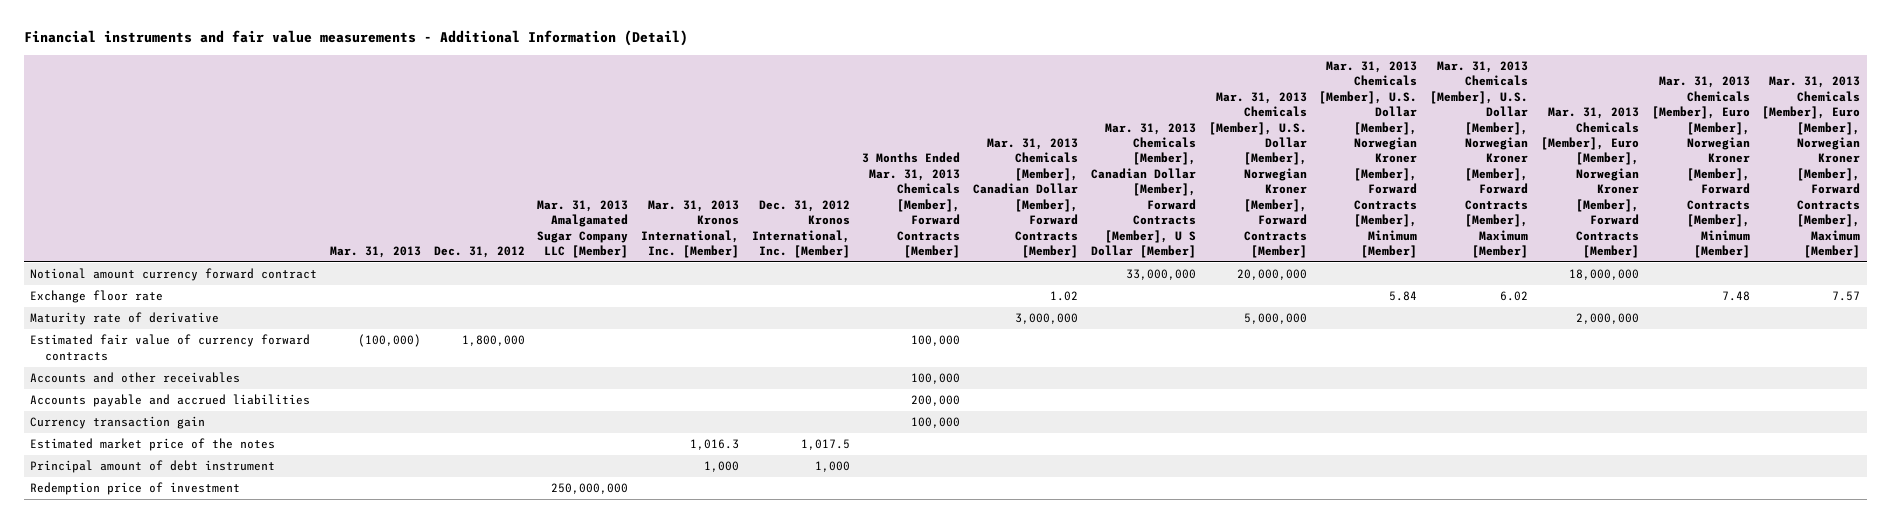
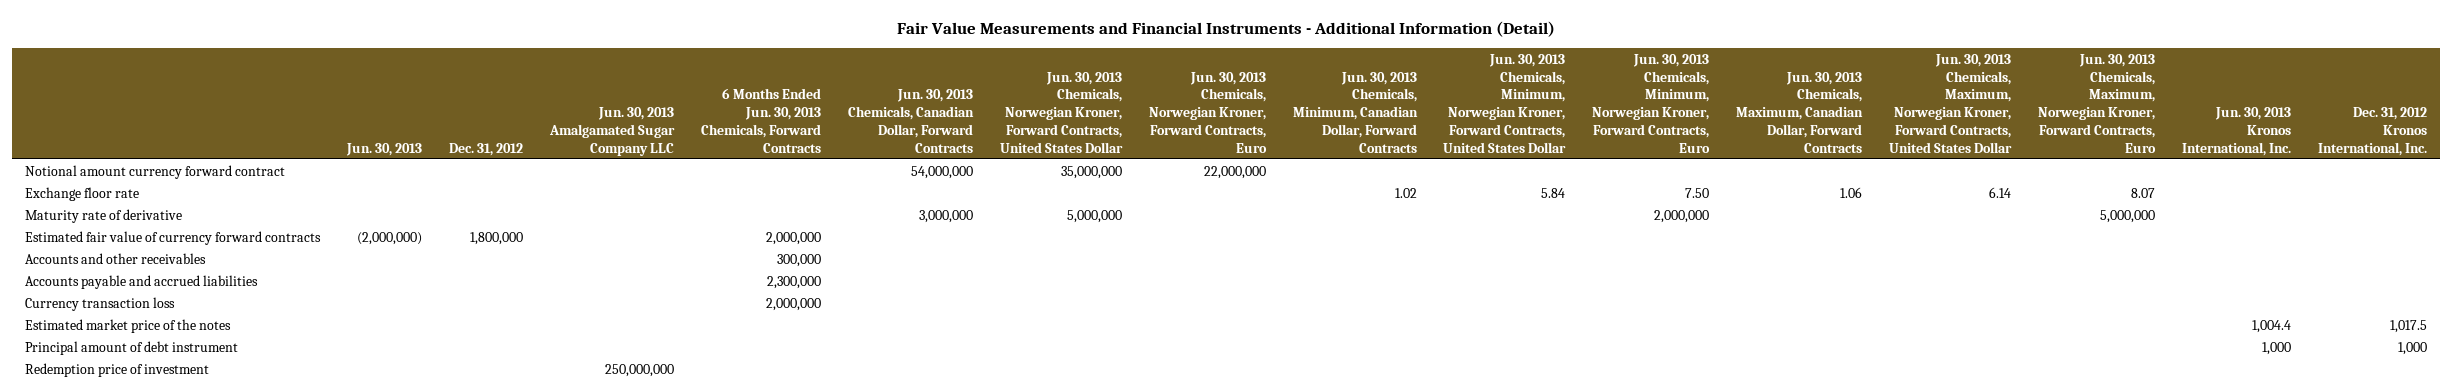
- Financial instruments and fair value measurements - Additional Information (Detail)
+ Fair Value Measurements and Financial Instruments - Additional Information (Detail)
- | Mar. 31, 2013 | Dec. 31, 2012 | Mar. 31, 2013 Amalgamated Sugar Company LLC [Member] | Mar. 31, 2013 Kronos International, Inc. [Member] | Dec. 31, 2012 Kronos International, Inc. [Member] | 3 Months Ended Mar. 31, 2013 Chemicals [Member], Forward Contracts [Member] | Mar. 31, 2013 Chemicals [Member], Canadian Dollar [Member], Forward Contracts [Member] | Mar. 31, 2013 Chemicals [Member], Canadian Dollar [Member], Forward Contracts [Member], U S Dollar [Member] | Mar. 31, 2013 Chemicals [Member], U.S. Dollar [Member], Norwegian Kroner [Member], Forward Contracts [Member] | Mar. 31, 2013 Chemicals [Member], U.S. Dollar [Member], Norwegian Kroner [Member], Forward Contracts [Member], Minimum [Member] | Mar. 31, 2013 Chemicals [Member], U.S. Dollar [Member], Norwegian Kroner [Member], Forward Contracts [Member], Maximum [Member] | Mar. 31, 2013 Chemicals [Member], Euro [Member], Norwegian Kroner [Member], Forward Contracts [Member] | Mar. 31, 2013 Chemicals [Member], Euro [Member], Norwegian Kroner [Member], Forward Contracts [Member], Minimum [Member] | Mar. 31, 2013 Chemicals [Member], Euro [Member], Norwegian Kroner [Member], Forward Contracts [Member], Maximum [Member]
+ | Jun. 30, 2013 | Dec. 31, 2012 | Jun. 30, 2013 Amalgamated Sugar Company LLC | 6 Months Ended Jun. 30, 2013 Chemicals, Forward Contracts | Jun. 30, 2013 Chemicals, Canadian Dollar, Forward Contracts | Jun. 30, 2013 Chemicals, Norwegian Kroner, Forward Contracts, United States Dollar | Jun. 30, 2013 Chemicals, Norwegian Kroner, Forward Contracts, Euro | Jun. 30, 2013 Chemicals, Minimum, Canadian Dollar, Forward Contracts | Jun. 30, 2013 Chemicals, Minimum, Norwegian Kroner, Forward Contracts, United States Dollar | Jun. 30, 2013 Chemicals, Minimum, Norwegian Kroner, Forward Contracts, Euro | Jun. 30, 2013 Chemicals, Maximum, Canadian Dollar, Forward Contracts | Jun. 30, 2013 Chemicals, Maximum, Norwegian Kroner, Forward Contracts, United States Dollar | Jun. 30, 2013 Chemicals, Maximum, Norwegian Kroner, Forward Contracts, Euro | Jun. 30, 2013 Kronos International, Inc. | Dec. 31, 2012 Kronos International, Inc.
- Currency transaction gain | | | | | | 100,000 | | | | | | | |
+ Currency transaction loss | | | | 2,000,000 | | | | | | | | | | |

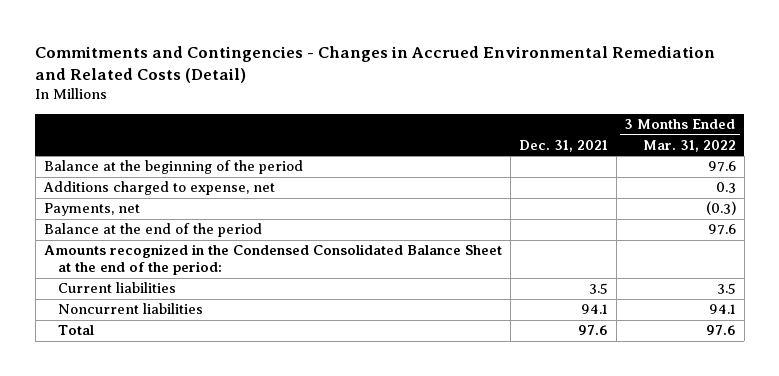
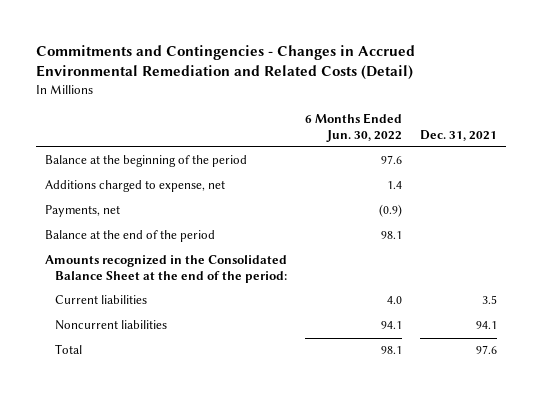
- | Dec. 31, 2021 | 3 Months Ended Mar. 31, 2022
+ | 6 Months Ended Jun. 30, 2022 | Dec. 31, 2021
- Amounts recognized in the Condensed Consolidated Balance Sheet at the end of the period:
+ Amounts recognized in the Consolidated Balance Sheet at the end of the period:

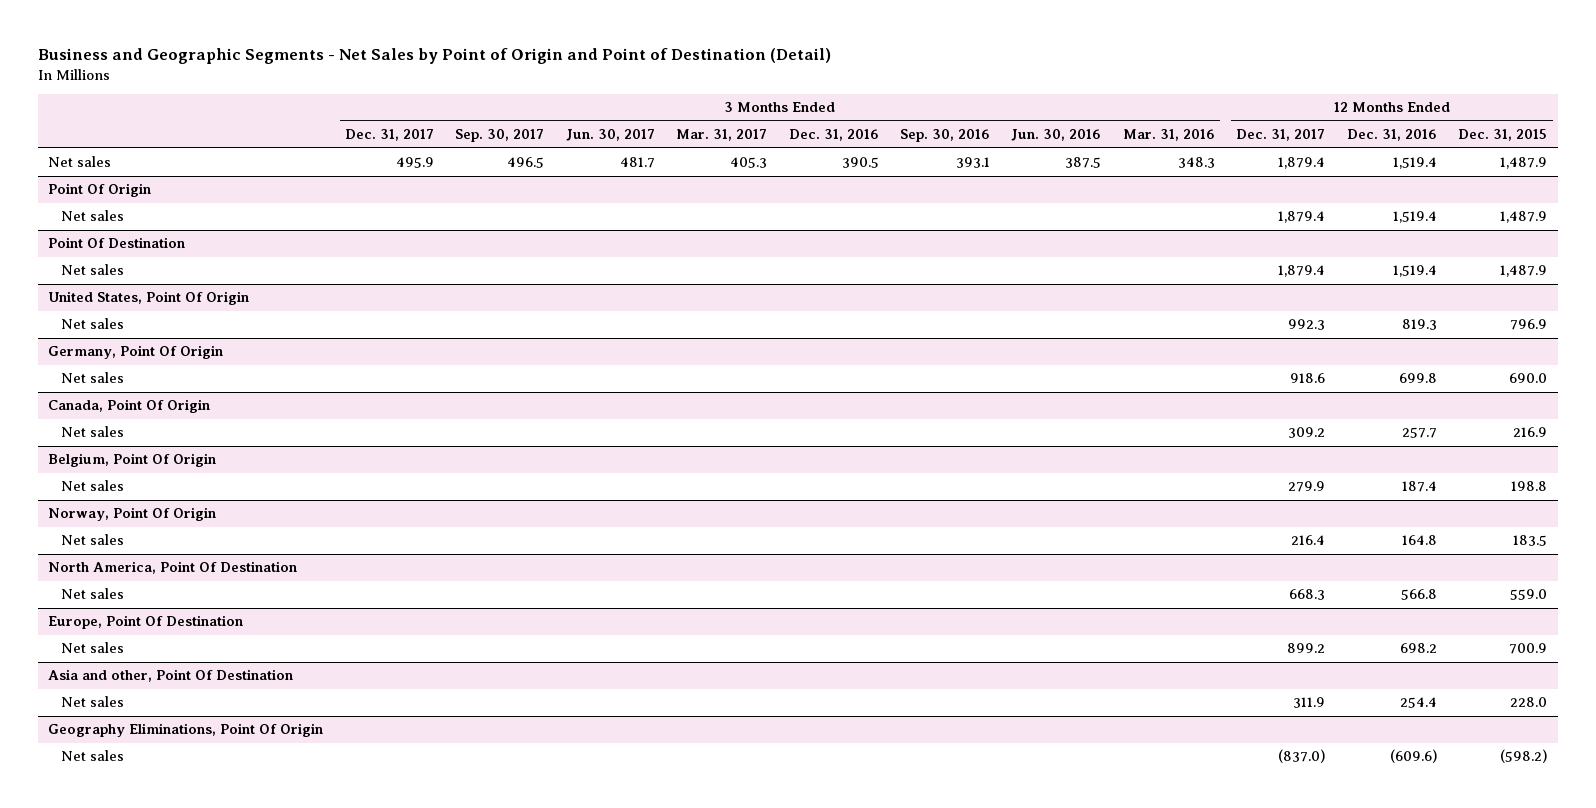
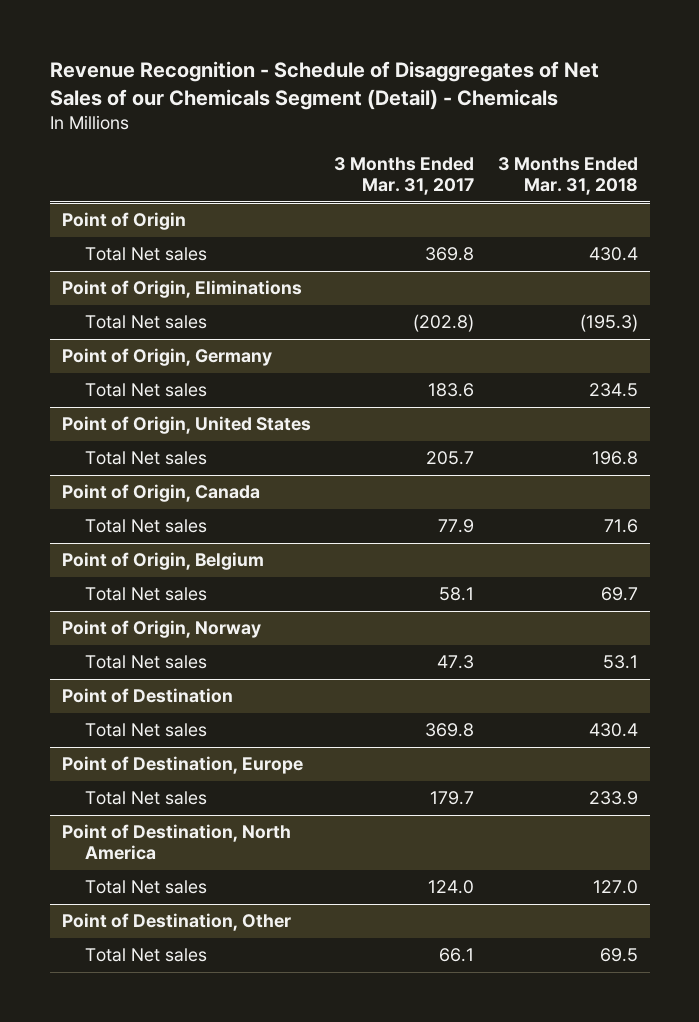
- Business and Geographic Segments - Net Sales by Point of Origin and Point of Destination (Detail)
+ Revenue Recognition - Schedule of Disaggregates of Net Sales of our Chemicals Segment (Detail) - Chemicals
- | 3 Months Ended Dec. 31, 2017 | 3 Months Ended Sep. 30, 2017 | 3 Months Ended Jun. 30, 2017 | 3 Months Ended Mar. 31, 2017 | 3 Months Ended Dec. 31, 2016 | 3 Months Ended Sep. 30, 2016 | 3 Months Ended Jun. 30, 2016 | 3 Months Ended Mar. 31, 2016 | 12 Months Ended Dec. 31, 2017 | 12 Months Ended Dec. 31, 2016 | 12 Months Ended Dec. 31, 2015
+ | 3 Months Ended Mar. 31, 2017 | 3 Months Ended Mar. 31, 2018
- Net sales | 495.9 | 496.5 | 481.7 | 405.3 | 390.5 | 393.1 | 387.5 | 348.3 | 1,879.4 | 1,519.4 | 1,487.9
- Point Of Origin
- Net sales | | | | | | | | | 1,879.4 | 1,519.4 | 1,487.9
- Point Of Destination
- Net sales | | | | | | | | | 1,879.4 | 1,519.4 | 1,487.9
- United States, Point Of Origin
- Net sales | | | | | | | | | 992.3 | 819.3 | 796.9
- Germany, Point Of Origin
- Net sales | | | | | | | | | 918.6 | 699.8 | 690.0
- Canada, Point Of Origin
- Net sales | | | | | | | | | 309.2 | 257.7 | 216.9
- Belgium, Point Of Origin
- Net sales | | | | | | | | | 279.9 | 187.4 | 198.8
- Norway, Point Of Origin
- Net sales | | | | | | | | | 216.4 | 164.8 | 183.5
- North America, Point Of Destination
- Net sales | | | | | | | | | 668.3 | 566.8 | 559.0
- Europe, Point Of Destination
- Net sales | | | | | | | | | 899.2 | 698.2 | 700.9
- Asia and other, Point Of Destination
- Net sales | | | | | | | | | 311.9 | 254.4 | 228.0
- Geography Eliminations, Point Of Origin
- Net sales | | | | | | | | | (837.0) | (609.6) | (598.2)
+ Point of Origin
+ Total Net sales | 369.8 | 430.4
+ Point of Origin, Eliminations
+ Total Net sales | (202.8) | (195.3)
+ Point of Origin, Germany
+ Total Net sales | 183.6 | 234.5
+ Point of Origin, United States
+ Total Net sales | 205.7 | 196.8
+ Point of Origin, Canada
+ Total Net sales | 77.9 | 71.6
+ Point of Origin, Belgium
+ Total Net sales | 58.1 | 69.7
+ Point of Origin, Norway
+ Total Net sales | 47.3 | 53.1
+ Point of Destination
+ Total Net sales | 369.8 | 430.4
+ Point of Destination, Europe
+ Total Net sales | 179.7 | 233.9
+ Point of Destination, North America
+ Total Net sales | 124.0 | 127.0
+ Point of Destination, Other
+ Total Net sales | 66.1 | 69.5

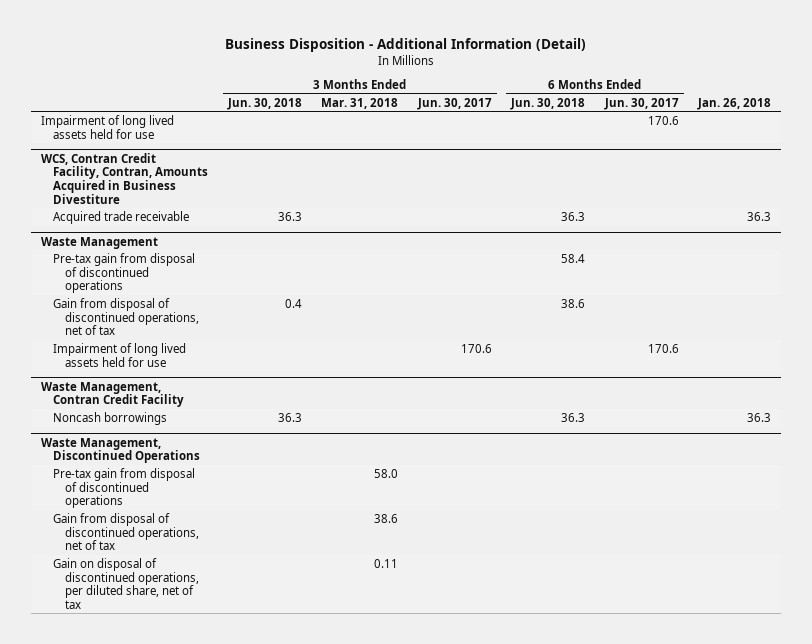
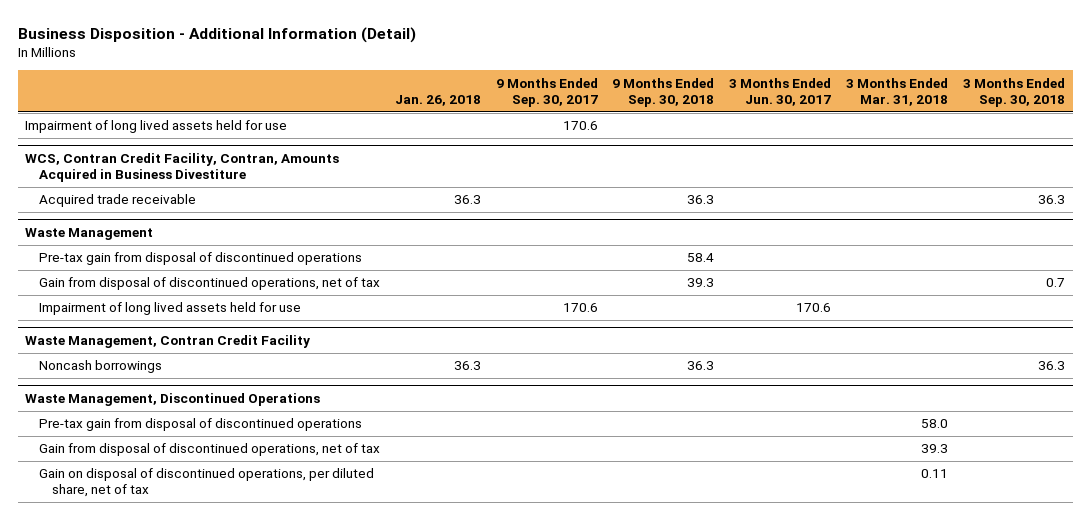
- | 3 Months Ended Jun. 30, 2018 | 3 Months Ended Mar. 31, 2018 | 3 Months Ended Jun. 30, 2017 | 6 Months Ended Jun. 30, 2018 | 6 Months Ended Jun. 30, 2017 | Jan. 26, 2018
+ | Jan. 26, 2018 | 9 Months Ended Sep. 30, 2017 | 9 Months Ended Sep. 30, 2018 | 3 Months Ended Jun. 30, 2017 | 3 Months Ended Mar. 31, 2018 | 3 Months Ended Sep. 30, 2018
@ Waste Management, Discontinued Operations
- Gain from disposal of discontinued operations, net of tax | | 38.6 | | | |
+ Gain from disposal of discontinued operations, net of tax | | | | | 39.3 |

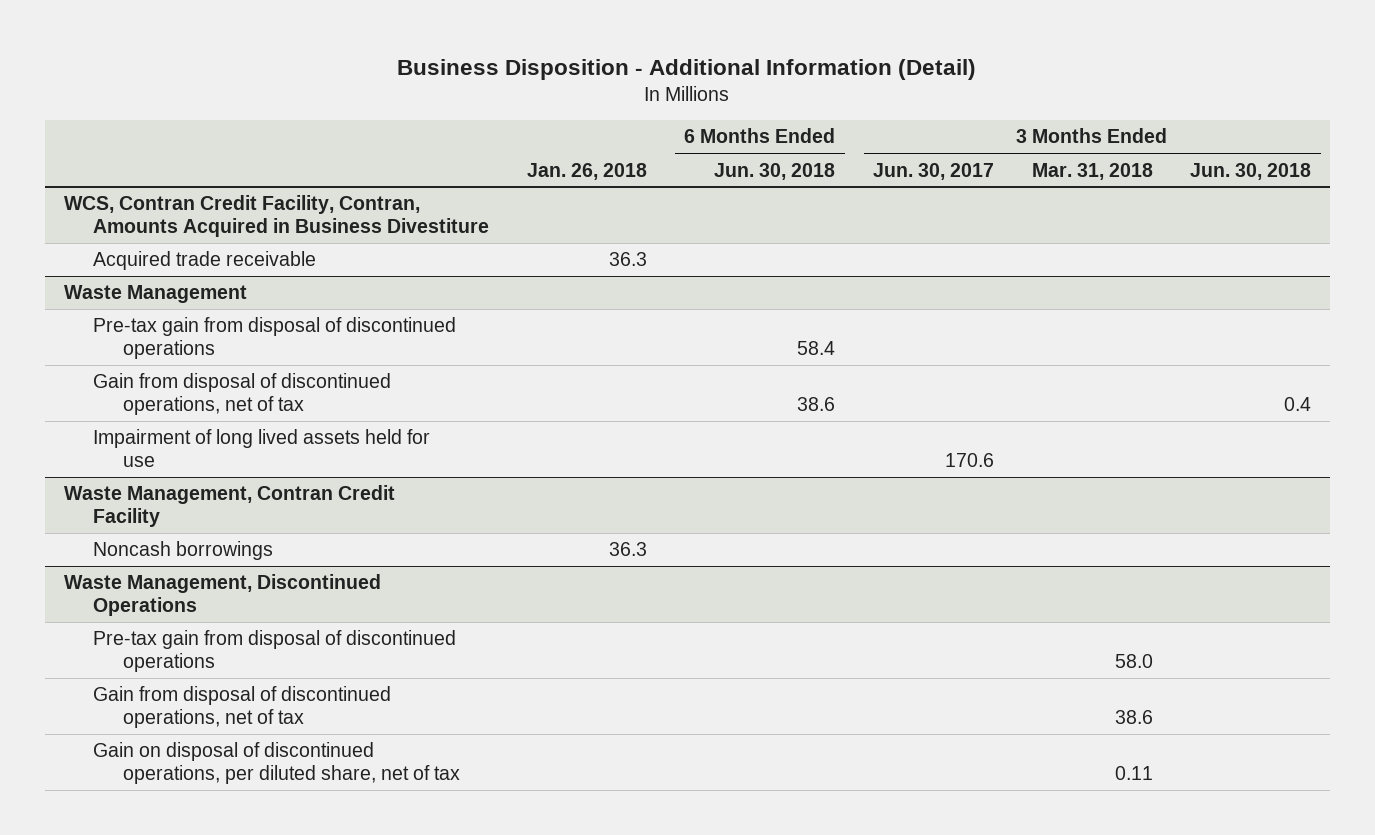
- | Jan. 26, 2018 | 9 Months Ended Sep. 30, 2017 | 9 Months Ended Sep. 30, 2018 | 3 Months Ended Jun. 30, 2017 | 3 Months Ended Mar. 31, 2018 | 3 Months Ended Sep. 30, 2018
+ | Jan. 26, 2018 | 6 Months Ended Jun. 30, 2018 | 3 Months Ended Jun. 30, 2017 | 3 Months Ended Mar. 31, 2018 | 3 Months Ended Jun. 30, 2018
- Impairment of long lived assets held for use | | 170.6 | | | |
@ Waste Management, Discontinued Operations
- Gain from disposal of discontinued operations, net of tax | | | | | 39.3 |
+ Gain from disposal of discontinued operations, net of tax | | | | 38.6 |

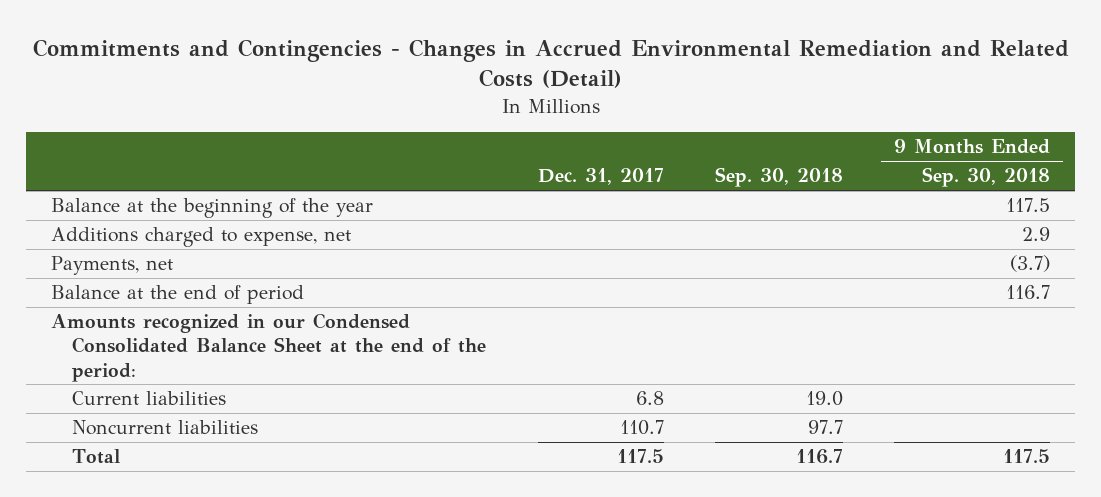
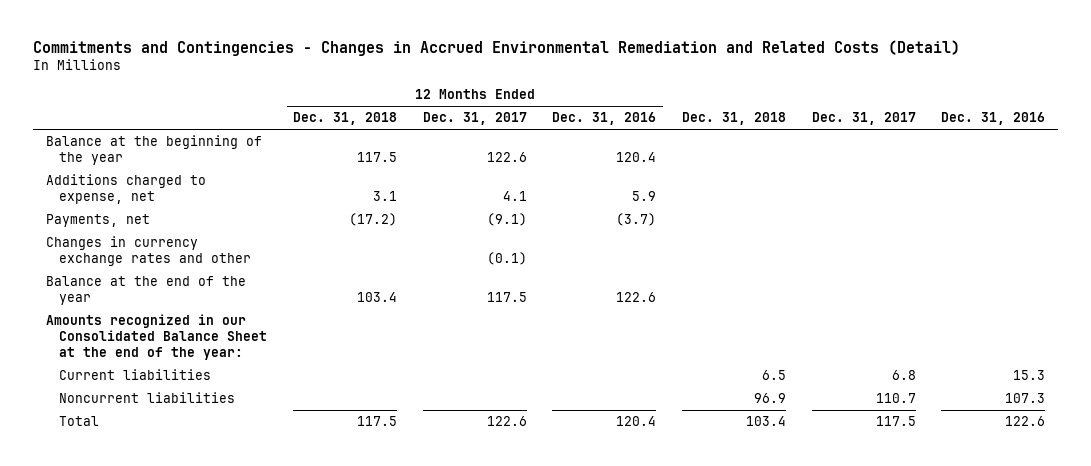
- | Dec. 31, 2017 | Sep. 30, 2018 | 9 Months Ended Sep. 30, 2018
+ | 12 Months Ended Dec. 31, 2018 | 12 Months Ended Dec. 31, 2017 | 12 Months Ended Dec. 31, 2016 | Dec. 31, 2018 | Dec. 31, 2017 | Dec. 31, 2016
- Balance at the end of period | | | 116.7
- Amounts recognized in our Condensed Consolidated Balance Sheet at the end of the period:
+ Changes in currency exchange rates and other | | (0.1) | | | |
+ Balance at the end of the year | 103.4 | 117.5 | 122.6 | | |
+ Amounts recognized in our Consolidated Balance Sheet at the end of the year:

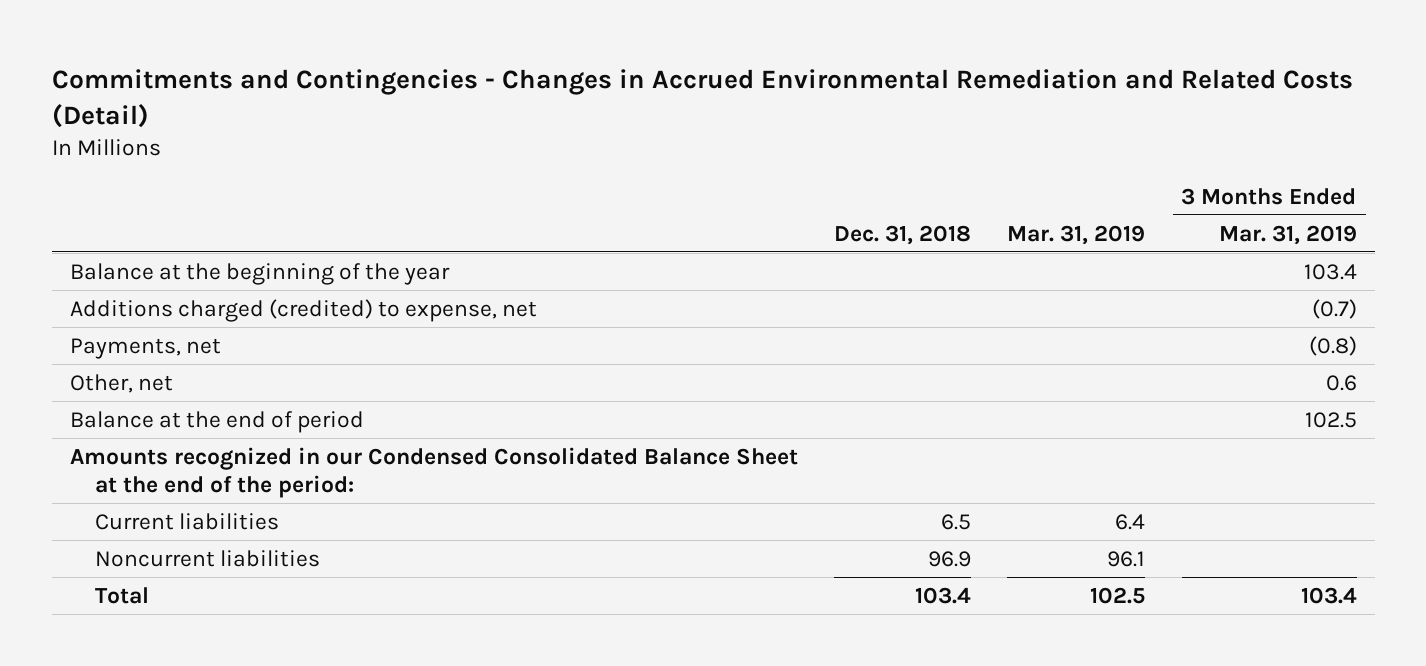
- | 12 Months Ended Dec. 31, 2018 | 12 Months Ended Dec. 31, 2017 | 12 Months Ended Dec. 31, 2016 | Dec. 31, 2018 | Dec. 31, 2017 | Dec. 31, 2016
+ | Dec. 31, 2018 | Mar. 31, 2019 | 3 Months Ended Mar. 31, 2019
- Additions charged to expense, net | 3.1 | 4.1 | 5.9 | | |
+ Additions charged (credited) to expense, net | | | (0.7)
- Changes in currency exchange rates and other | | (0.1) | | | |
- Balance at the end of the year | 103.4 | 117.5 | 122.6 | | |
- Amounts recognized in our Consolidated Balance Sheet at the end of the year:
+ Other, net | | | 0.6
+ Balance at the end of period | | | 102.5
+ Amounts recognized in our Condensed Consolidated Balance Sheet at the end of the period:

